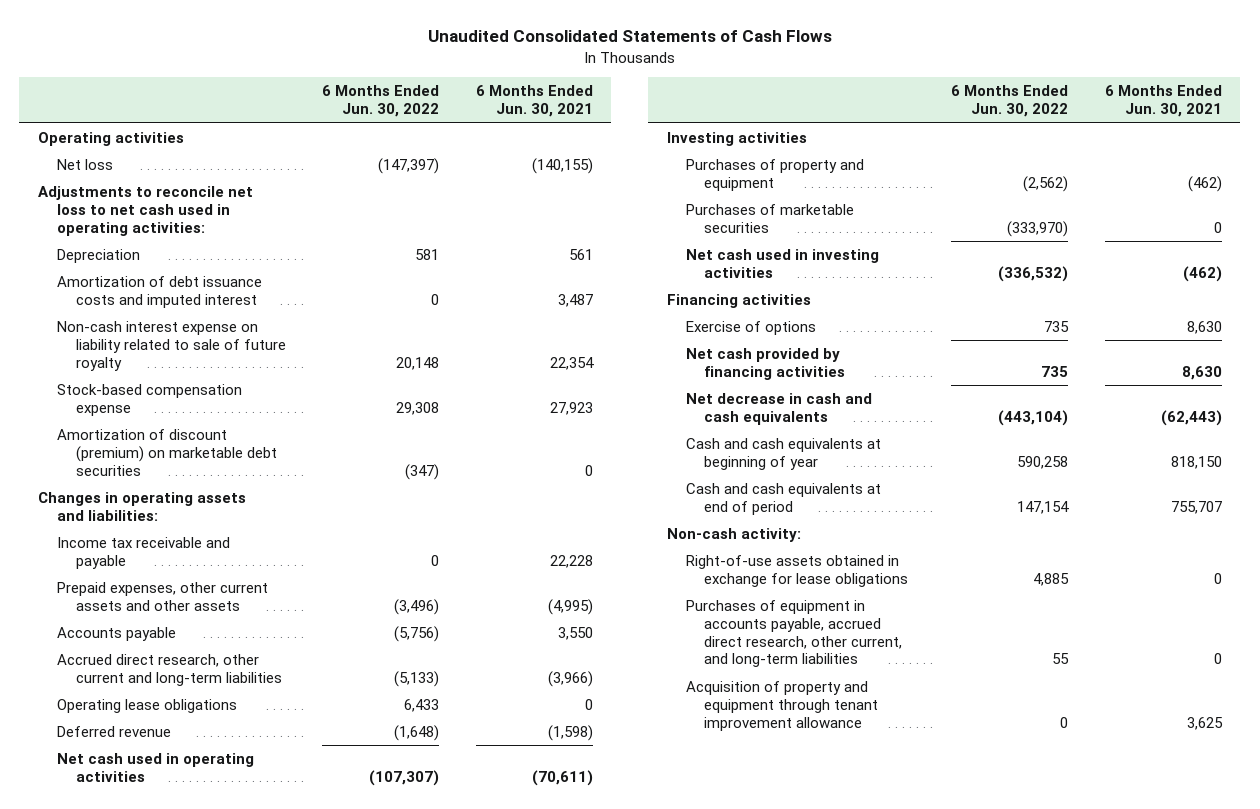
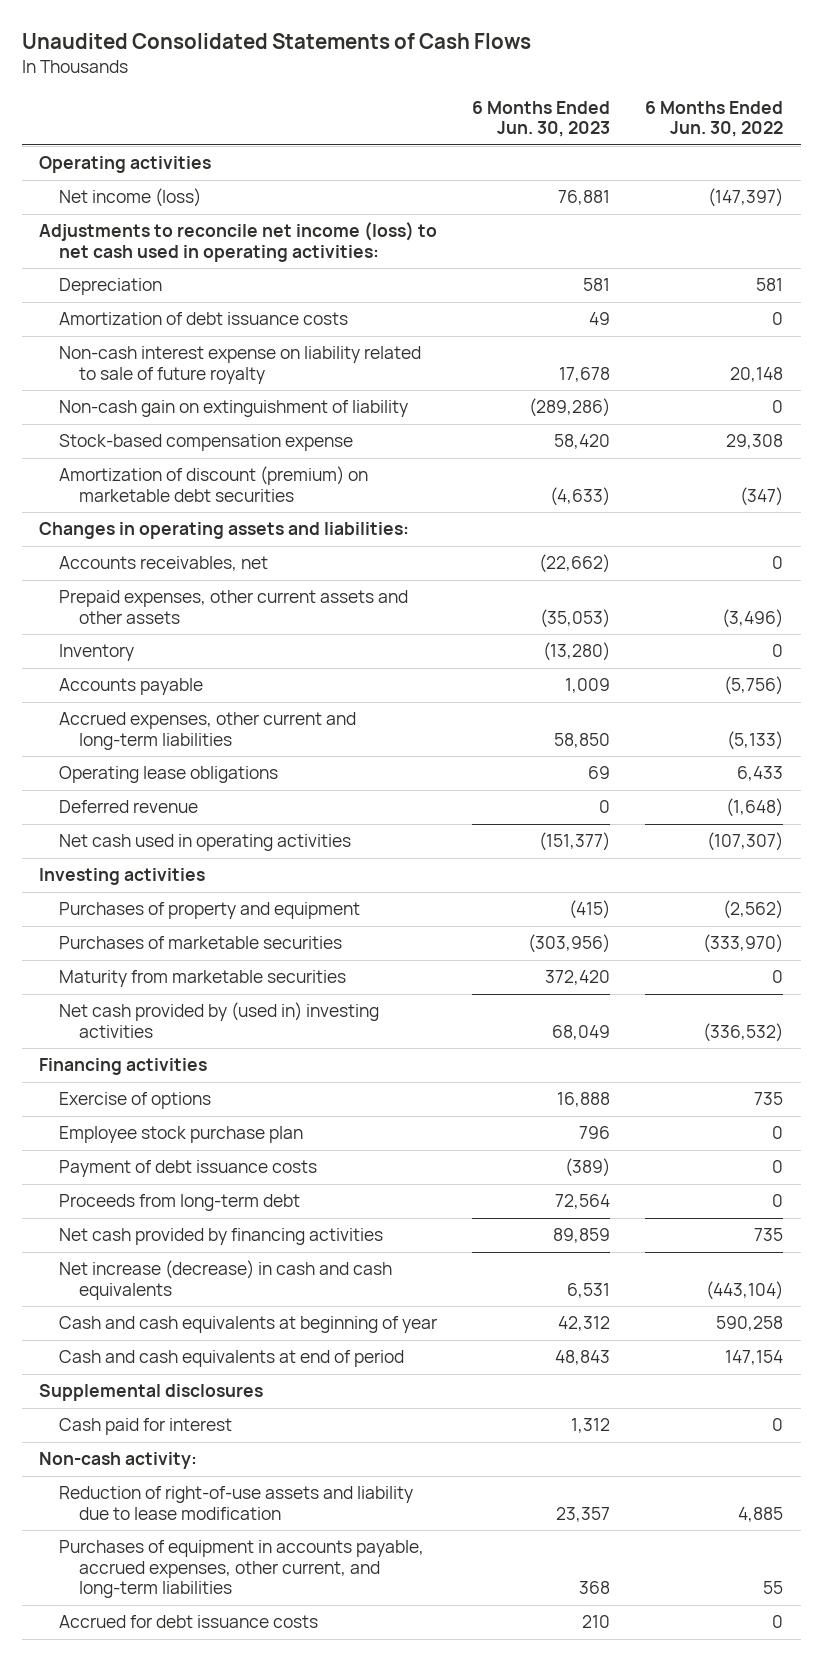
- | 6 Months Ended Jun. 30, 2022 | 6 Months Ended Jun. 30, 2021
+ | 6 Months Ended Jun. 30, 2023 | 6 Months Ended Jun. 30, 2022
- Net loss | (147,397) | (140,155)
- Adjustments to reconcile net loss to net cash used in operating activities:
+ Net income (loss) | 76,881 | (147,397)
+ Adjustments to reconcile net income (loss) to net cash used in operating activities:
- Amortization of debt issuance costs and imputed interest | 0 | 3,487
+ Amortization of debt issuance costs | 49 | 0
+ Non-cash gain on extinguishment of liability | (289,286) | 0
- Income tax receivable and payable | 0 | 22,228
+ Accounts receivables, net | (22,662) | 0
+ Inventory | (13,280) | 0
- Accrued direct research, other current and long-term liabilities | (5,133) | (3,966)
+ Accrued expenses, other current and long-term liabilities | 58,850 | (5,133)
- Net cash used in investing activities | (336,532) | (462)
+ Maturity from marketable securities | 372,420 | 0
+ Net cash provided by (used in) investing activities | 68,049 | (336,532)
+ Employee stock purchase plan | 796 | 0
+ Payment of debt issuance costs | (389) | 0
+ Proceeds from long-term debt | 72,564 | 0
- Net decrease in cash and cash equivalents | (443,104) | (62,443)
+ Net increase (decrease) in cash and cash equivalents | 6,531 | (443,104)
+ Supplemental disclosures
+ Cash paid for interest | 1,312 | 0
- Right-of-use assets obtained in exchange for lease obligations | 4,885 | 0
- Purchases of equipment in accounts payable, accrued direct research, other current, and long-term liabilities | 55 | 0
- Acquisition of property and equipment through tenant improvement allowance | 0 | 3,625
+ Reduction of right-of-use assets and liability due to lease modification | 23,357 | 4,885
+ Purchases of equipment in accounts payable, accrued expenses, other current, and long-term liabilities | 368 | 55
+ Accrued for debt issuance costs | 210 | 0

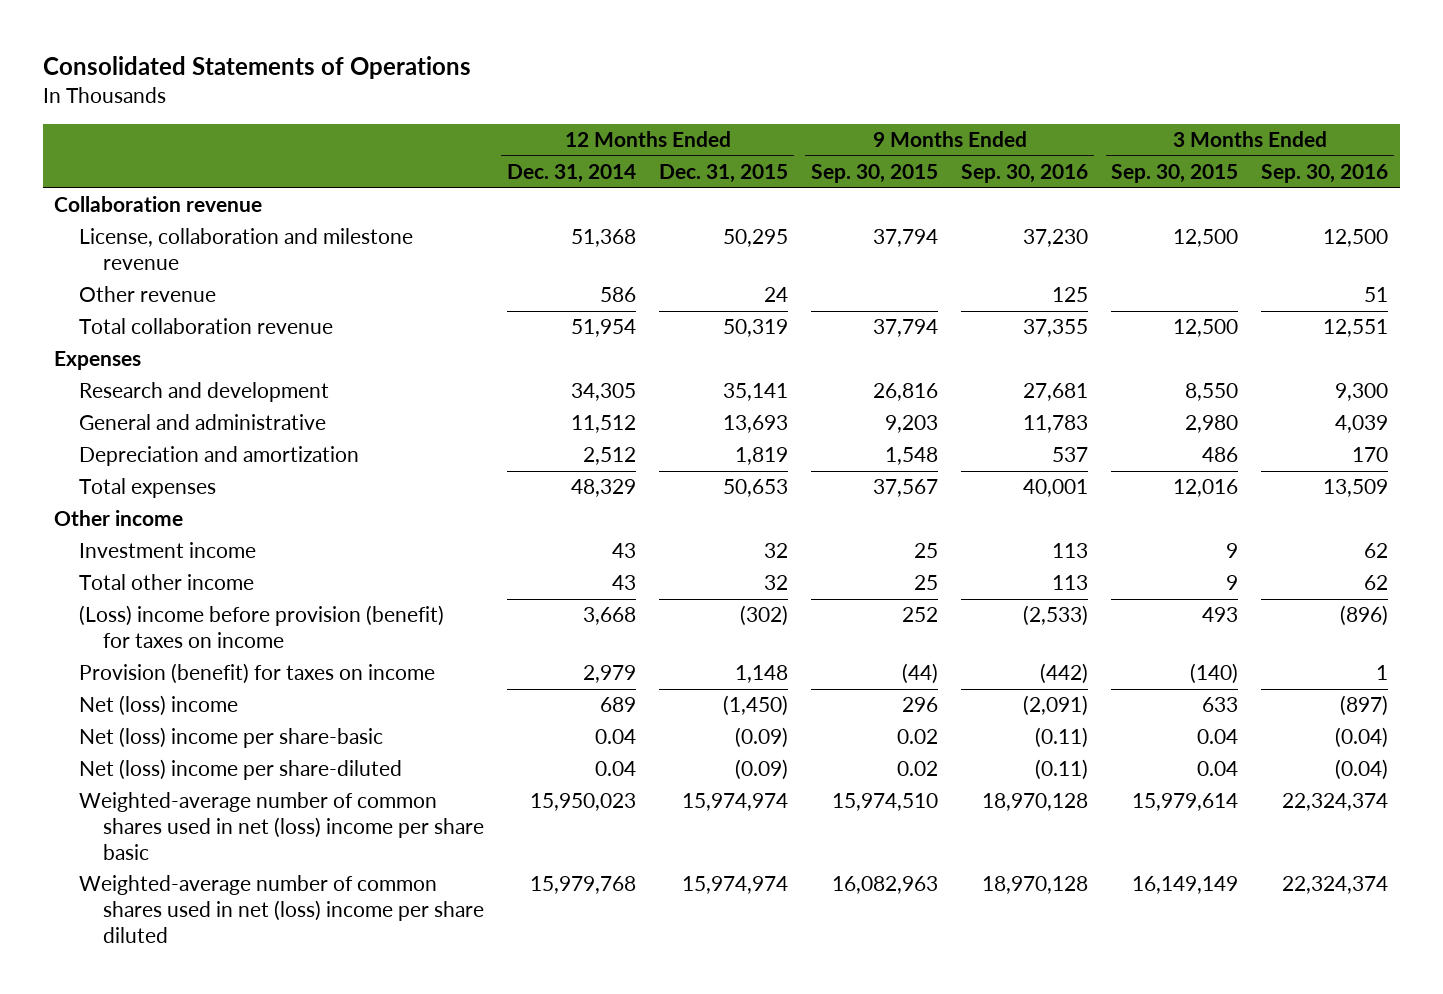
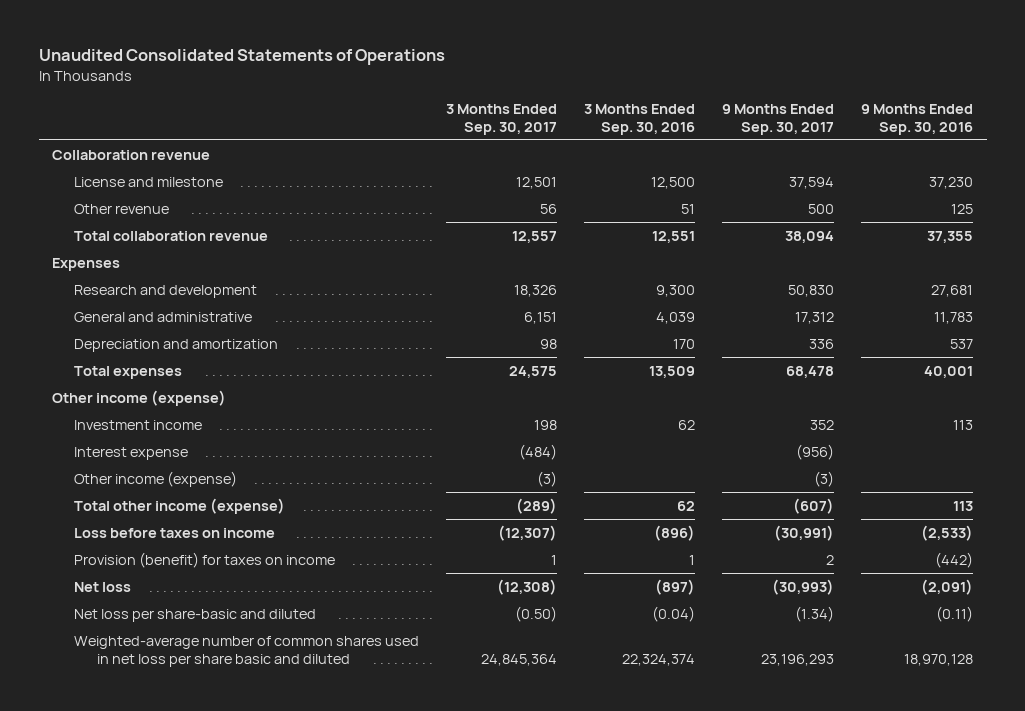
- Consolidated Statements of Operations
+ Unaudited Consolidated Statements of Operations
- | 12 Months Ended Dec. 31, 2014 | 12 Months Ended Dec. 31, 2015 | 9 Months Ended Sep. 30, 2015 | 9 Months Ended Sep. 30, 2016 | 3 Months Ended Sep. 30, 2015 | 3 Months Ended Sep. 30, 2016
+ | 3 Months Ended Sep. 30, 2017 | 3 Months Ended Sep. 30, 2016 | 9 Months Ended Sep. 30, 2017 | 9 Months Ended Sep. 30, 2016
- License, collaboration and milestone revenue | 51,368 | 50,295 | 37,794 | 37,230 | 12,500 | 12,500
+ License and milestone | 12,501 | 12,500 | 37,594 | 37,230
- Other income
+ Other income (expense)
- Total other income | 43 | 32 | 25 | 113 | 9 | 62
- (Loss) income before provision (benefit) for taxes on income | 3,668 | (302) | 252 | (2,533) | 493 | (896)
+ Interest expense | (484) | | (956) |
+ Other income (expense) | (3) | | (3) |
+ Total other income (expense) | (289) | 62 | (607) | 113
+ Loss before taxes on income | (12,307) | (896) | (30,991) | (2,533)
- Net (loss) income | 689 | (1,450) | 296 | (2,091) | 633 | (897)
- Net (loss) income per share-basic | 0.04 | (0.09) | 0.02 | (0.11) | 0.04 | (0.04)
- Net (loss) income per share-diluted | 0.04 | (0.09) | 0.02 | (0.11) | 0.04 | (0.04)
- Weighted-average number of common shares used in net (loss) income per share basic | 15,950,023 | 15,974,974 | 15,974,510 | 18,970,128 | 15,979,614 | 22,324,374
- Weighted-average number of common shares used in net (loss) income per share diluted | 15,979,768 | 15,974,974 | 16,082,963 | 18,970,128 | 16,149,149 | 22,324,374
+ Net loss | (12,308) | (897) | (30,993) | (2,091)
+ Net loss per share-basic and diluted | (0.50) | (0.04) | (1.34) | (0.11)
+ Weighted-average number of common shares used in net loss per share basic and diluted | 24,845,364 | 22,324,374 | 23,196,293 | 18,970,128

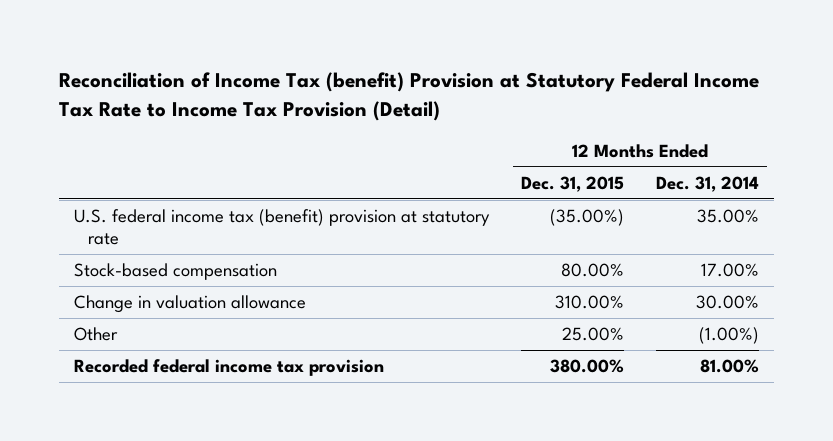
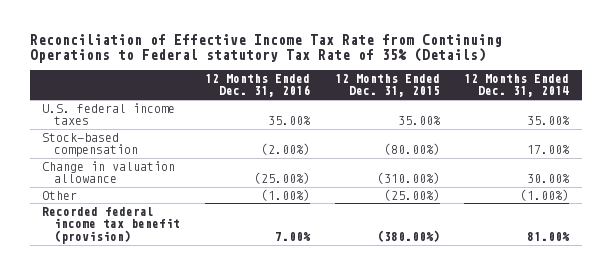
- Reconciliation of Income Tax (benefit) Provision at Statutory Federal Income Tax Rate to Income Tax Provision (Detail)
+ Reconciliation of Effective Income Tax Rate from Continuing Operations to Federal statutory Tax Rate of 35% (Details)
- | 12 Months Ended Dec. 31, 2015 | 12 Months Ended Dec. 31, 2014
+ | 12 Months Ended Dec. 31, 2016 | 12 Months Ended Dec. 31, 2015 | 12 Months Ended Dec. 31, 2014
- U.S. federal income tax (benefit) provision at statutory rate | (35.00%) | 35.00%
- Stock-based compensation | 80.00% | 17.00%
- Change in valuation allowance | 310.00% | 30.00%
- Other | 25.00% | (1.00%)
- Recorded federal income tax provision | 380.00% | 81.00%
+ U.S. federal income taxes | 35.00% | 35.00% | 35.00%
+ Stock-based compensation | (2.00%) | (80.00%) | 17.00%
+ Change in valuation allowance | (25.00%) | (310.00%) | 30.00%
+ Other | (1.00%) | (25.00%) | (1.00%)
+ Recorded federal income tax benefit (provision) | 7.00% | (380.00%) | 81.00%

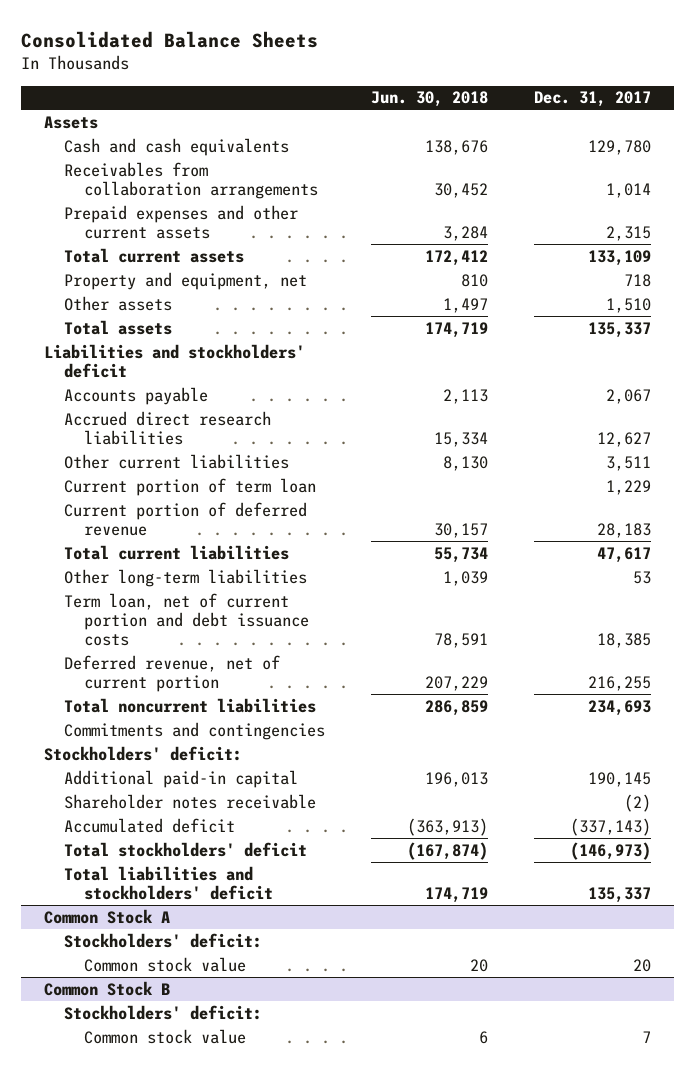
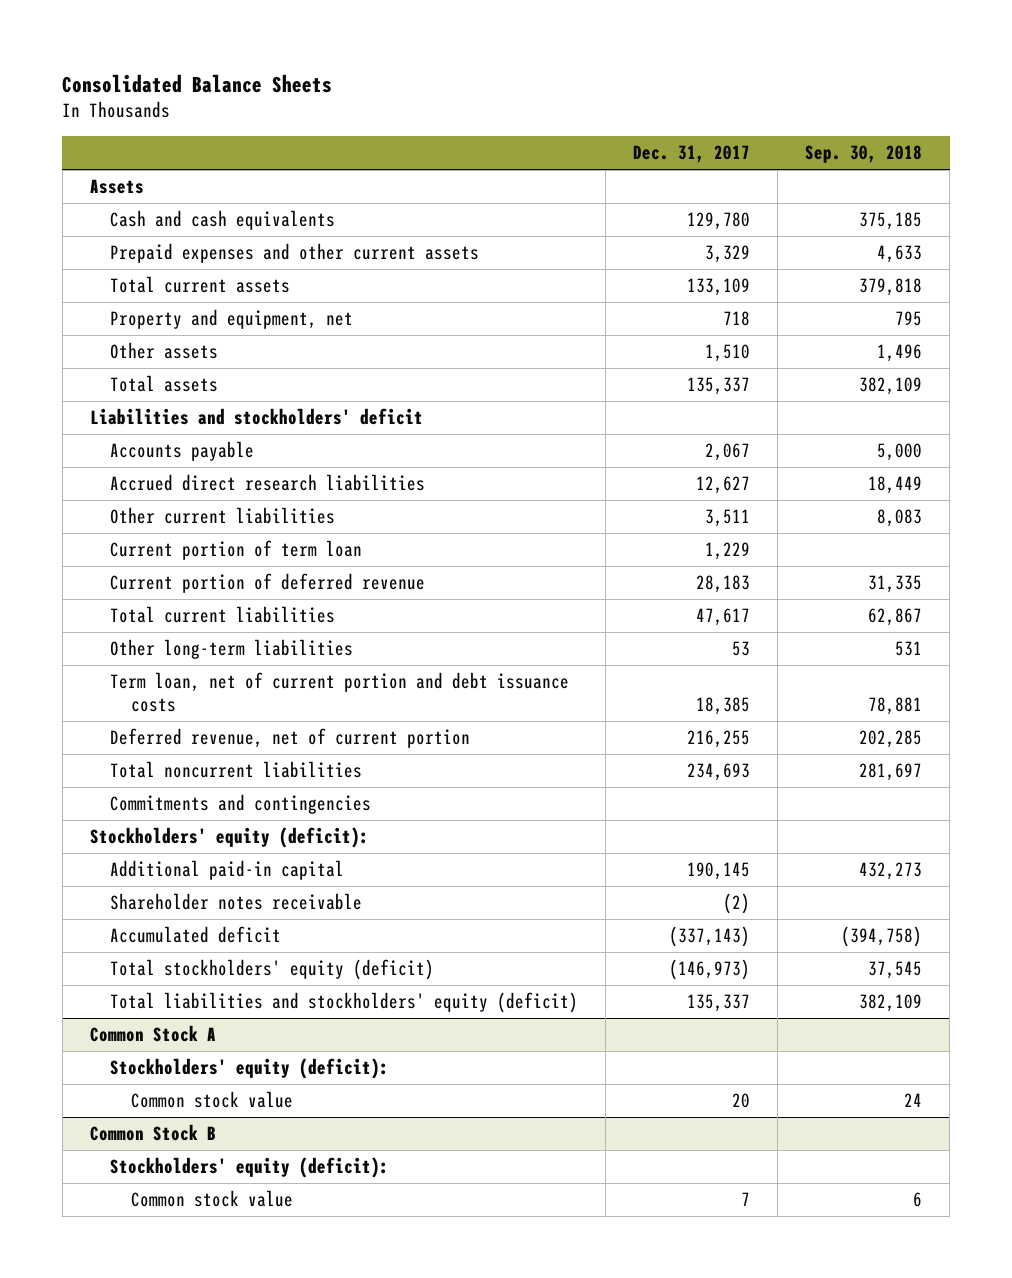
- | Jun. 30, 2018 | Dec. 31, 2017
+ | Dec. 31, 2017 | Sep. 30, 2018
- Receivables from collaboration arrangements | 30,452 | 1,014
- Prepaid expenses and other current assets | 3,284 | 2,315
+ Prepaid expenses and other current assets | 3,329 | 4,633
- Stockholders' deficit:
+ Stockholders' equity (deficit):
- Total stockholders' deficit | (167,874) | (146,973)
- Total liabilities and stockholders' deficit | 174,719 | 135,337
+ Total stockholders' equity (deficit) | (146,973) | 37,545
+ Total liabilities and stockholders' equity (deficit) | 135,337 | 382,109
@ Common Stock A
- Stockholders' deficit:
+ Stockholders' equity (deficit):
@ Common Stock B
- Stockholders' deficit:
+ Stockholders' equity (deficit):

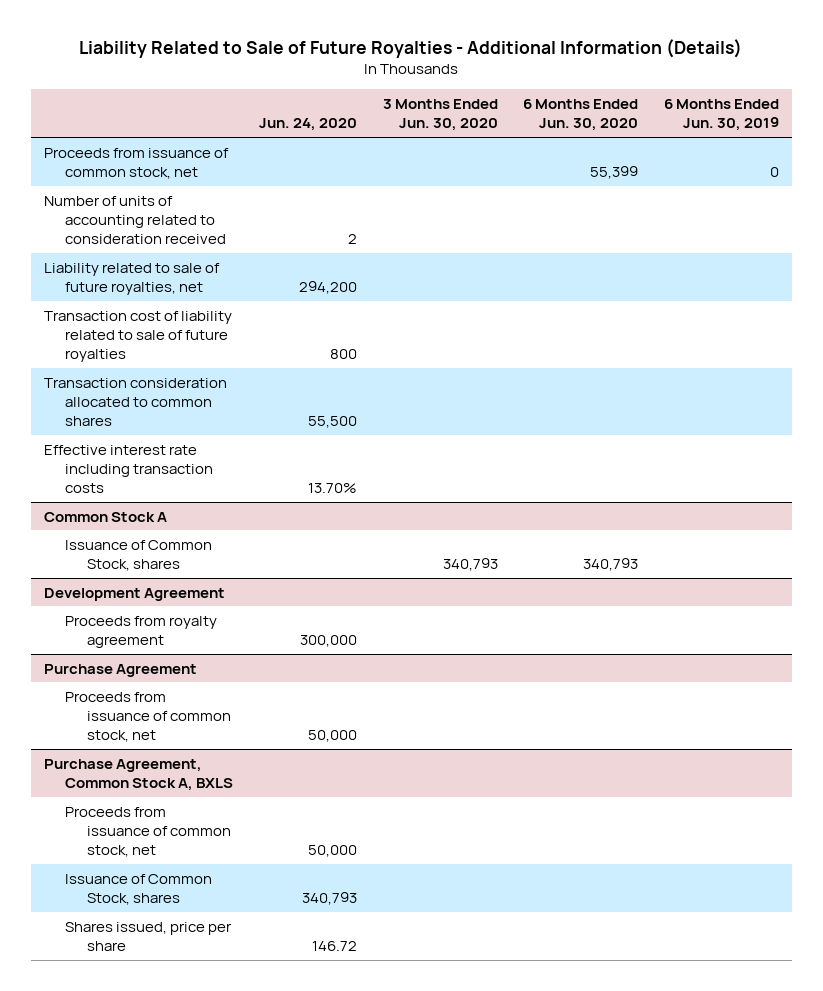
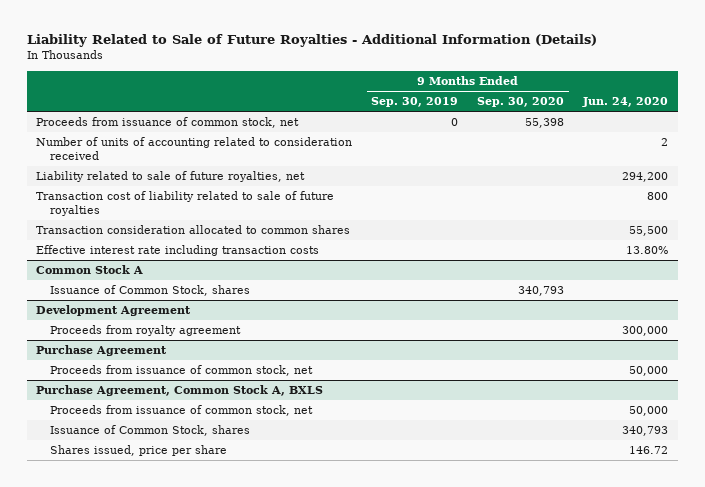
- | Jun. 24, 2020 | 3 Months Ended Jun. 30, 2020 | 6 Months Ended Jun. 30, 2020 | 6 Months Ended Jun. 30, 2019
+ | 9 Months Ended Sep. 30, 2019 | 9 Months Ended Sep. 30, 2020 | Jun. 24, 2020
- Effective interest rate including transaction costs | 13.70% | | |
+ Effective interest rate including transaction costs | | | 13.80%

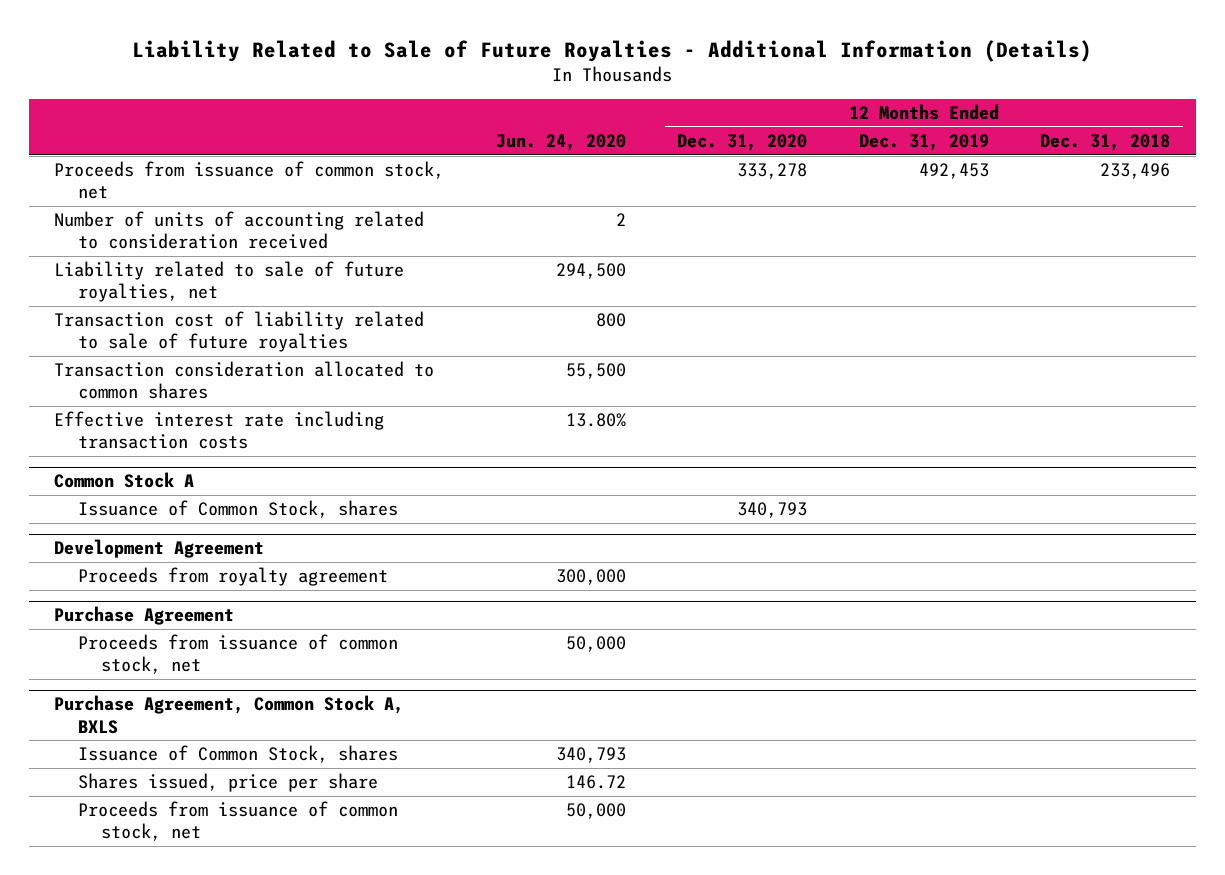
- | 9 Months Ended Sep. 30, 2019 | 9 Months Ended Sep. 30, 2020 | Jun. 24, 2020
+ | Jun. 24, 2020 | 12 Months Ended Dec. 31, 2020 | 12 Months Ended Dec. 31, 2019 | 12 Months Ended Dec. 31, 2018
- Liability related to sale of future royalties, net | | | 294,200
+ Liability related to sale of future royalties, net | 294,500 | | |
@ Purchase Agreement, Common Stock A, BXLS
moved down: Proceeds from issuance of common stock, net | 50,000 | | |

